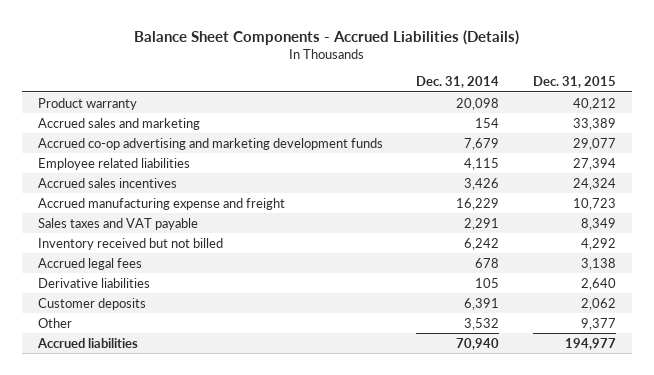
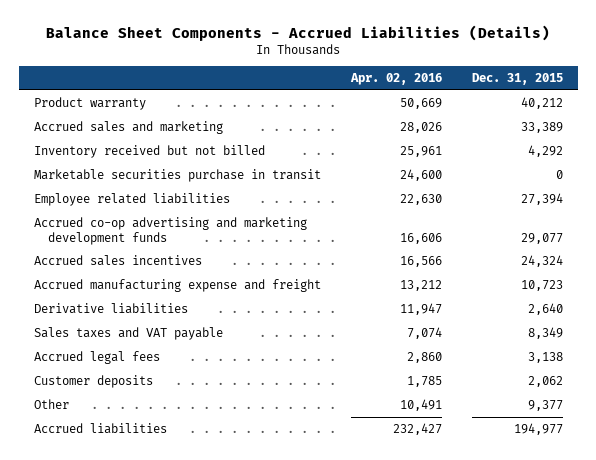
- | Dec. 31, 2014 | Dec. 31, 2015
+ | Apr. 02, 2016 | Dec. 31, 2015
moved up: Inventory received but not billed | 25,961 | 4,292
+ Marketable securities purchase in transit | 24,600 | 0
moved down: Accrued co-op advertising and marketing development funds | 16,606 | 29,077
moved up: Derivative liabilities | 11,947 | 2,640

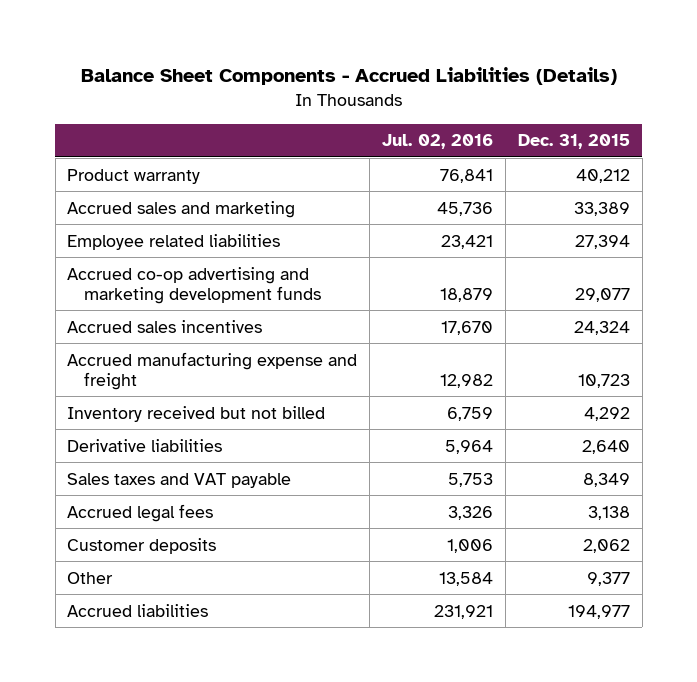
- | Apr. 02, 2016 | Dec. 31, 2015
+ | Jul. 02, 2016 | Dec. 31, 2015
- Marketable securities purchase in transit | 24,600 | 0
moved down: Inventory received but not billed | 6,759 | 4,292

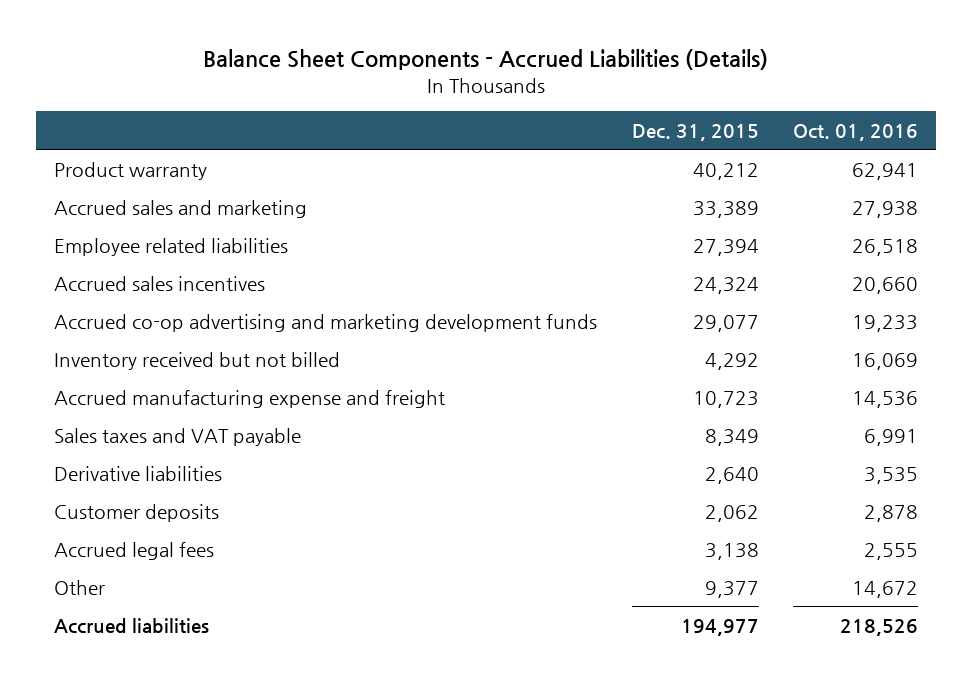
- | Jul. 02, 2016 | Dec. 31, 2015
+ | Dec. 31, 2015 | Oct. 01, 2016
moved down: Accrued co-op advertising and marketing development funds | 29,077 | 19,233
moved down: Accrued manufacturing expense and freight | 10,723 | 14,536
moved down: Derivative liabilities | 2,640 | 3,535
moved down: Accrued legal fees | 3,138 | 2,555

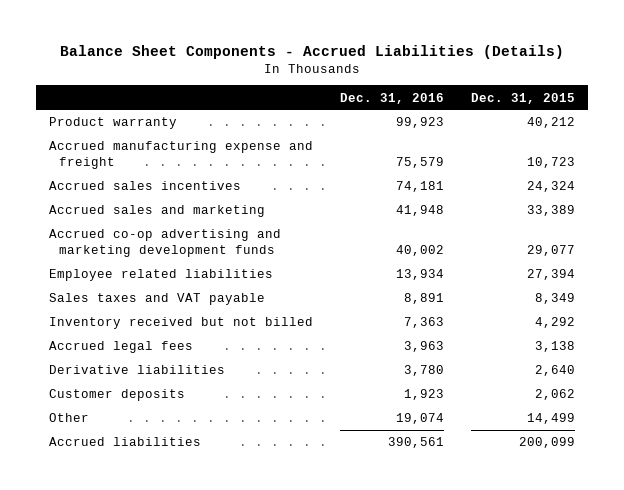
- | Dec. 31, 2015 | Oct. 01, 2016
+ | Dec. 31, 2016 | Dec. 31, 2015
moved up: Accrued manufacturing expense and freight | 75,579 | 10,723
moved down: Accrued sales and marketing | 41,948 | 33,389
moved down: Employee related liabilities | 13,934 | 27,394
moved down: Inventory received but not billed | 7,363 | 4,292
moved up: Accrued legal fees | 3,963 | 3,138
- Other | 9,377 | 14,672
- Accrued liabilities | 194,977 | 218,526
+ Other | 19,074 | 14,499
+ Accrued liabilities | 390,561 | 200,099

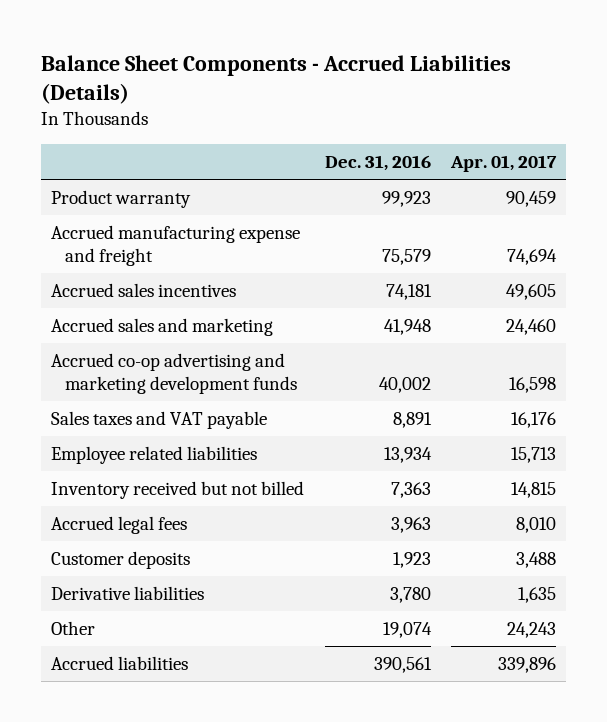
- | Dec. 31, 2016 | Dec. 31, 2015
+ | Dec. 31, 2016 | Apr. 01, 2017
moved down: Employee related liabilities | 13,934 | 15,713
moved down: Derivative liabilities | 3,780 | 1,635

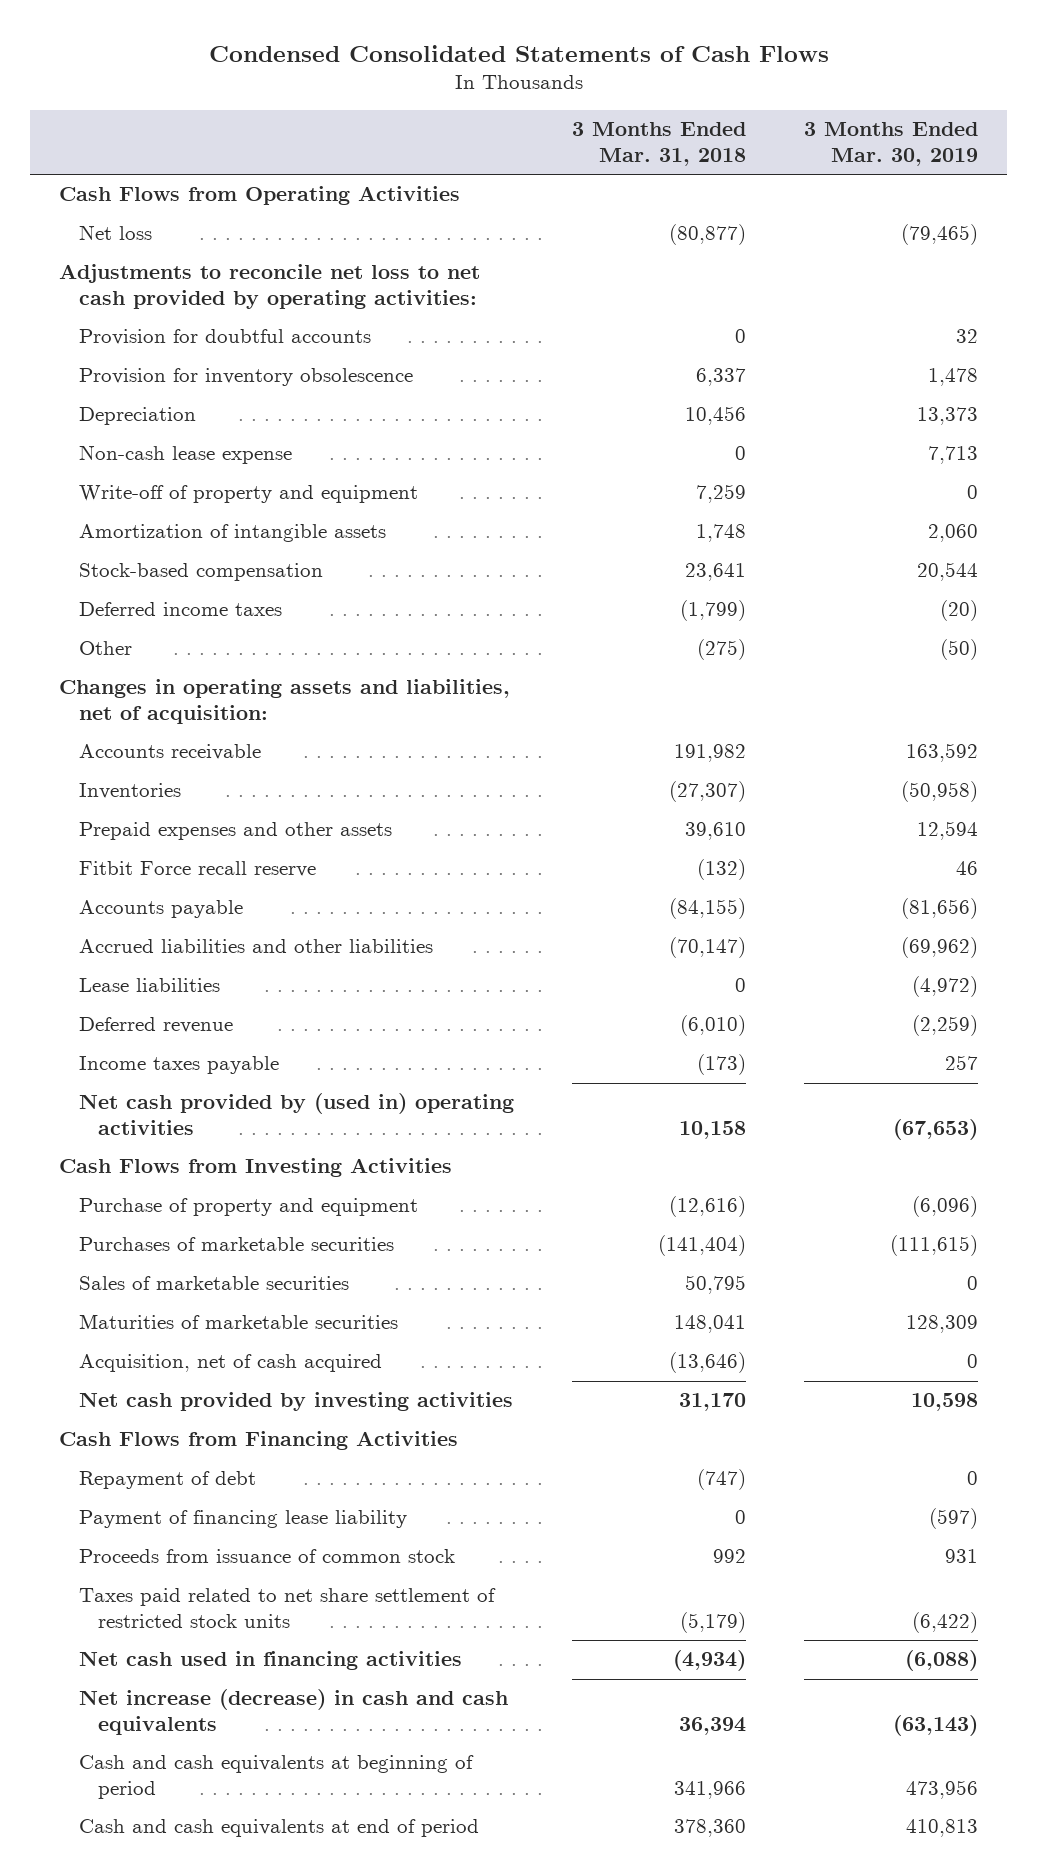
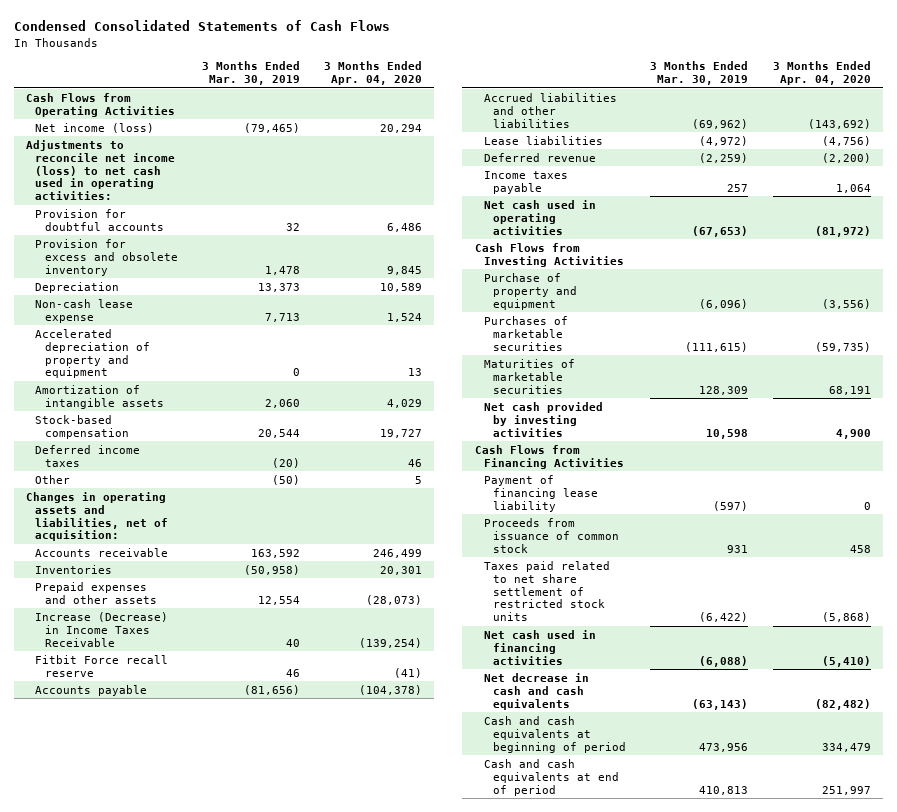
- | 3 Months Ended Mar. 31, 2018 | 3 Months Ended Mar. 30, 2019
+ | 3 Months Ended Mar. 30, 2019 | 3 Months Ended Apr. 04, 2020
- Net loss | (80,877) | (79,465)
- Adjustments to reconcile net loss to net cash provided by operating activities:
+ Net income (loss) | (79,465) | 20,294
+ Adjustments to reconcile net income (loss) to net cash used in operating activities:
- Provision for inventory obsolescence | 6,337 | 1,478
+ Provision for excess and obsolete inventory | 1,478 | 9,845
- Write-off of property and equipment | 7,259 | 0
+ Accelerated depreciation of property and equipment | 0 | 13
- Prepaid expenses and other assets | 39,610 | 12,594
+ Prepaid expenses and other assets | 12,554 | (28,073)
+ Increase (Decrease) in Income Taxes Receivable | 40 | (139,254)
- Net cash provided by (used in) operating activities | 10,158 | (67,653)
+ Net cash used in operating activities | (67,653) | (81,972)
- Sales of marketable securities | 50,795 | 0
- Acquisition, net of cash acquired | (13,646) | 0
- Repayment of debt | (747) | 0
- Net increase (decrease) in cash and cash equivalents | 36,394 | (63,143)
+ Net decrease in cash and cash equivalents | (63,143) | (82,482)

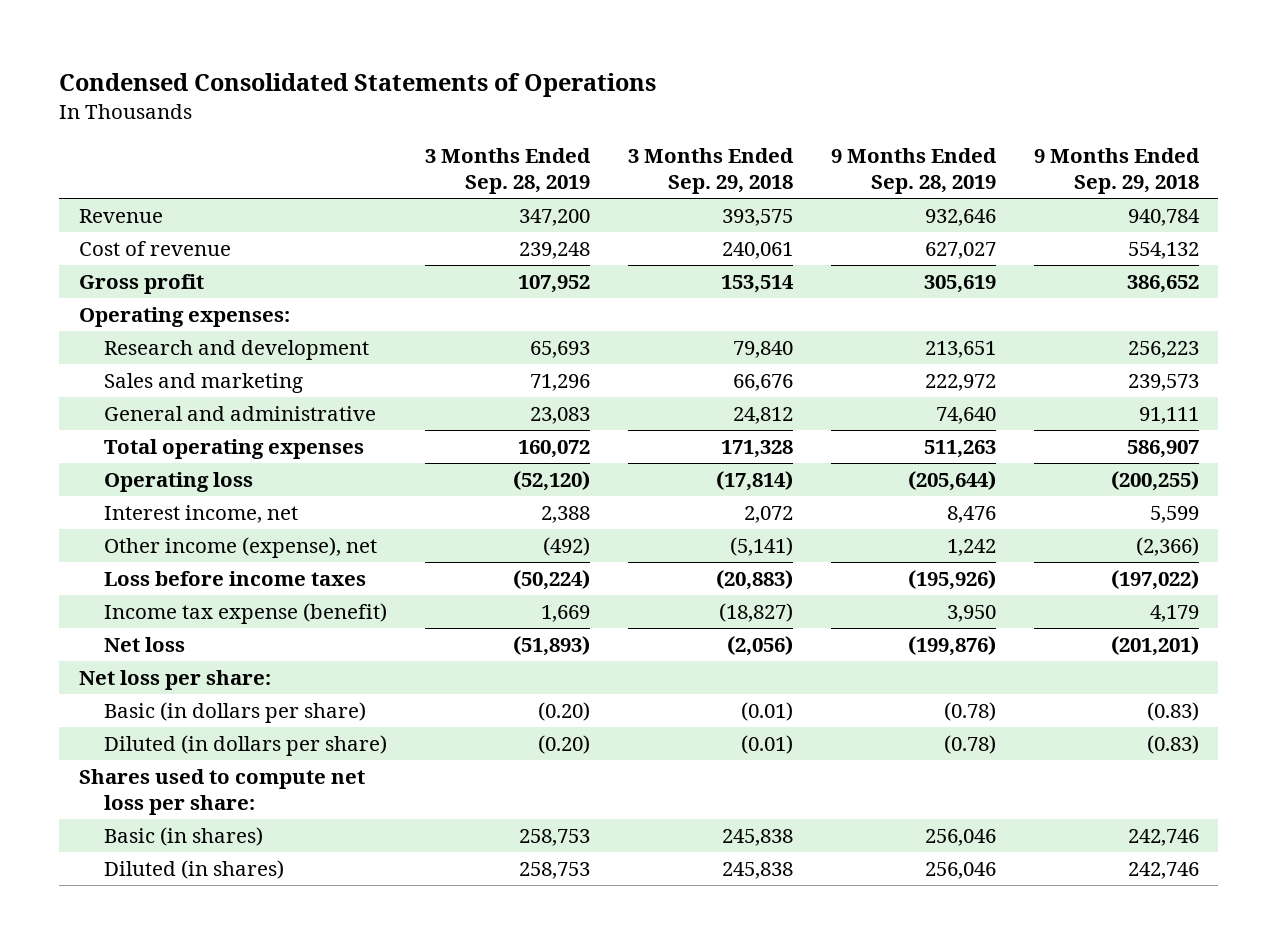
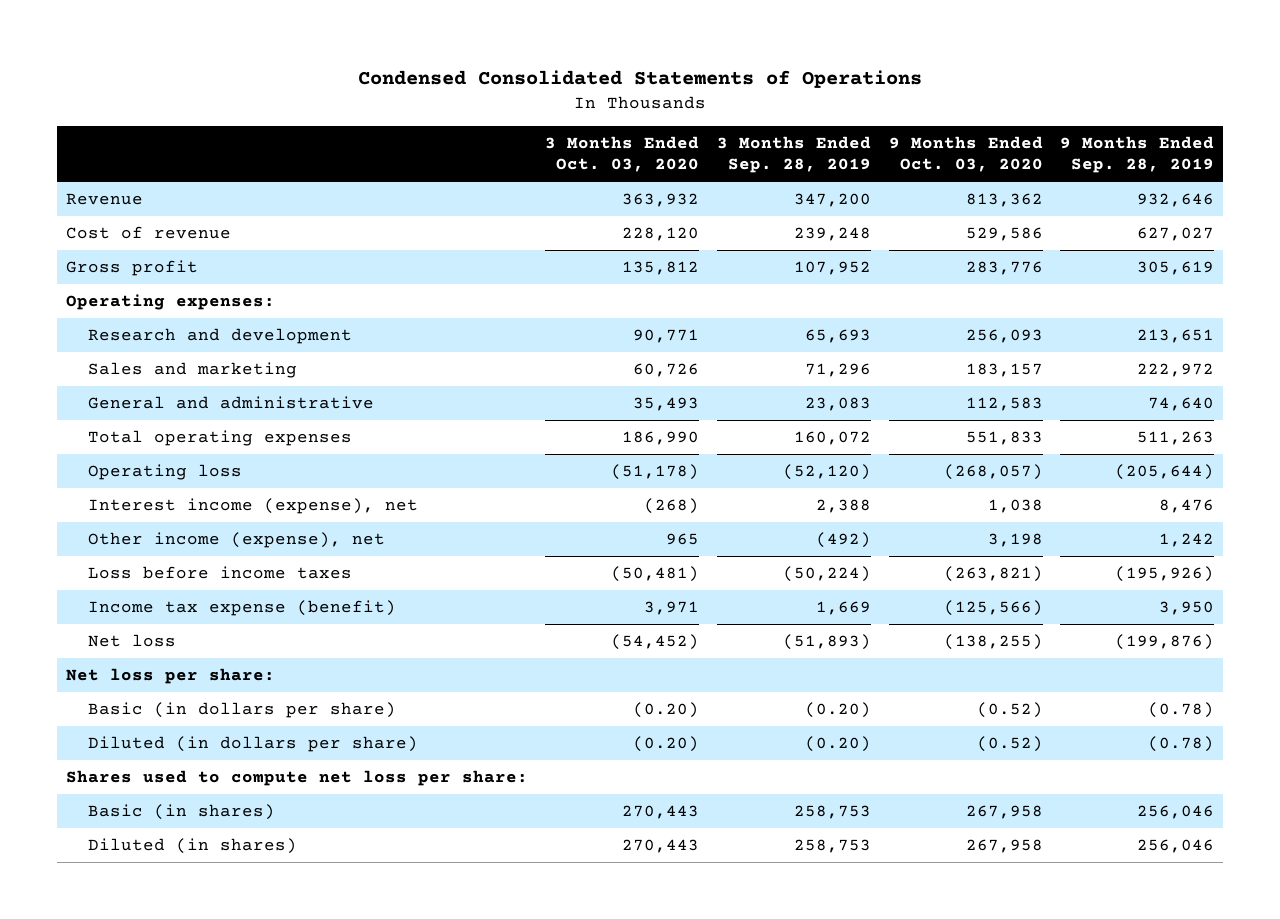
- | 3 Months Ended Sep. 28, 2019 | 3 Months Ended Sep. 29, 2018 | 9 Months Ended Sep. 28, 2019 | 9 Months Ended Sep. 29, 2018
+ | 3 Months Ended Oct. 03, 2020 | 3 Months Ended Sep. 28, 2019 | 9 Months Ended Oct. 03, 2020 | 9 Months Ended Sep. 28, 2019
- Interest income, net | 2,388 | 2,072 | 8,476 | 5,599
+ Interest income (expense), net | (268) | 2,388 | 1,038 | 8,476

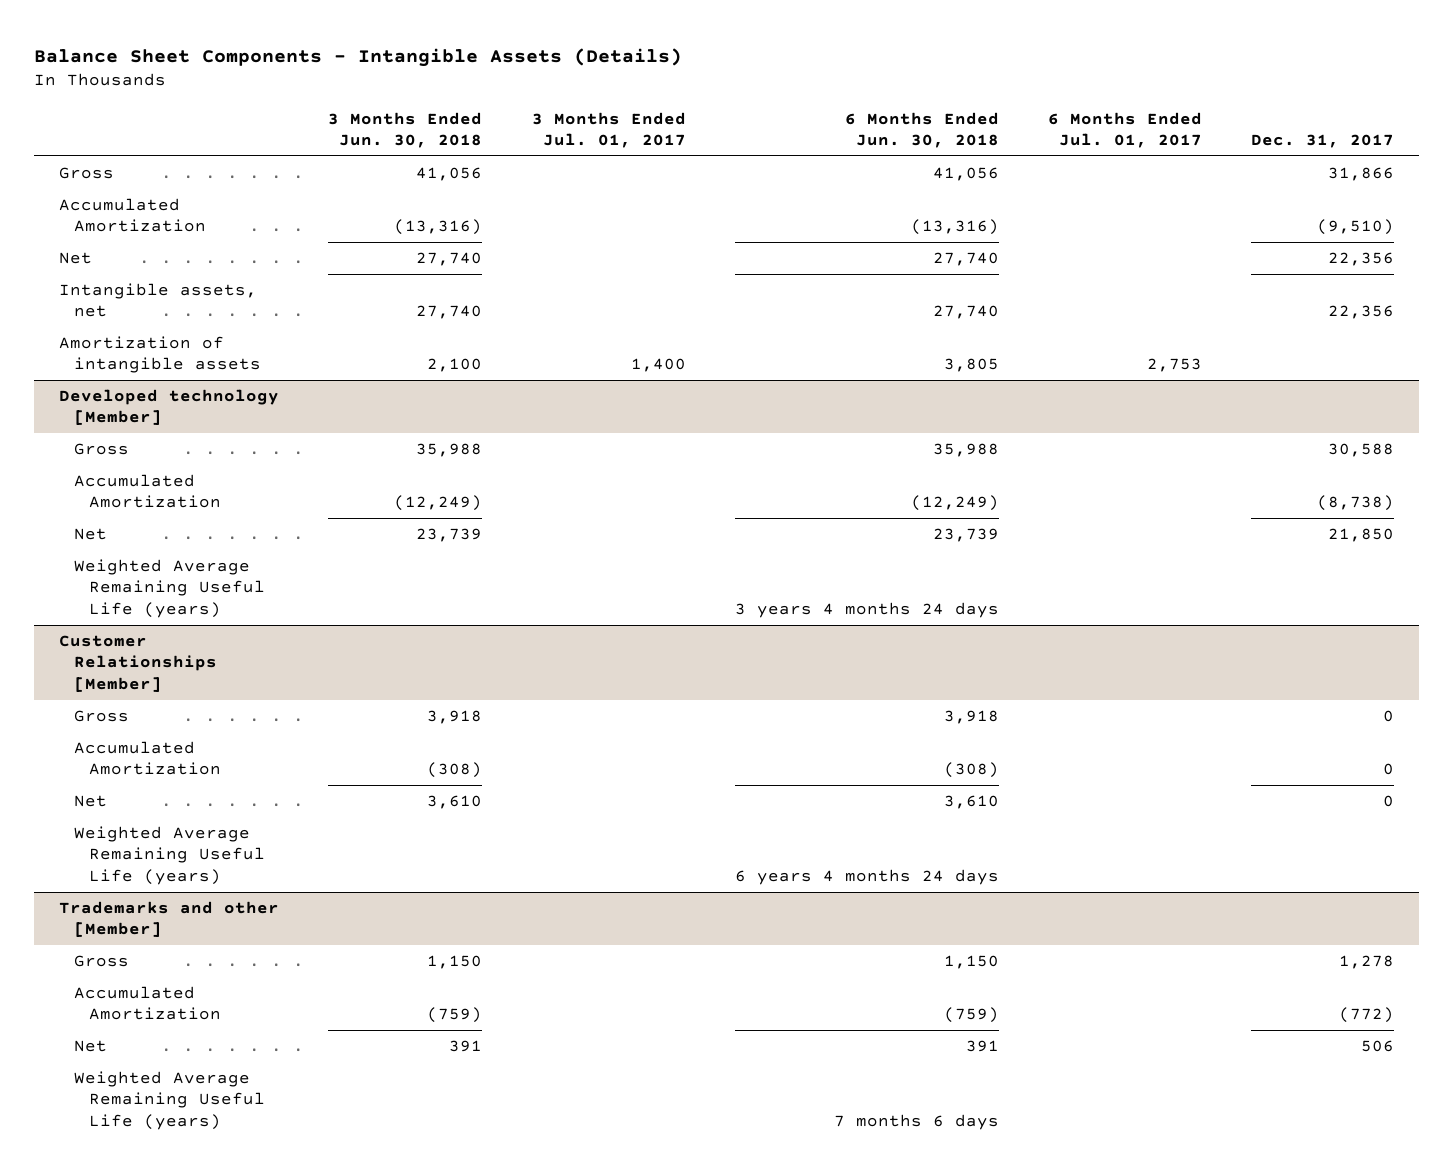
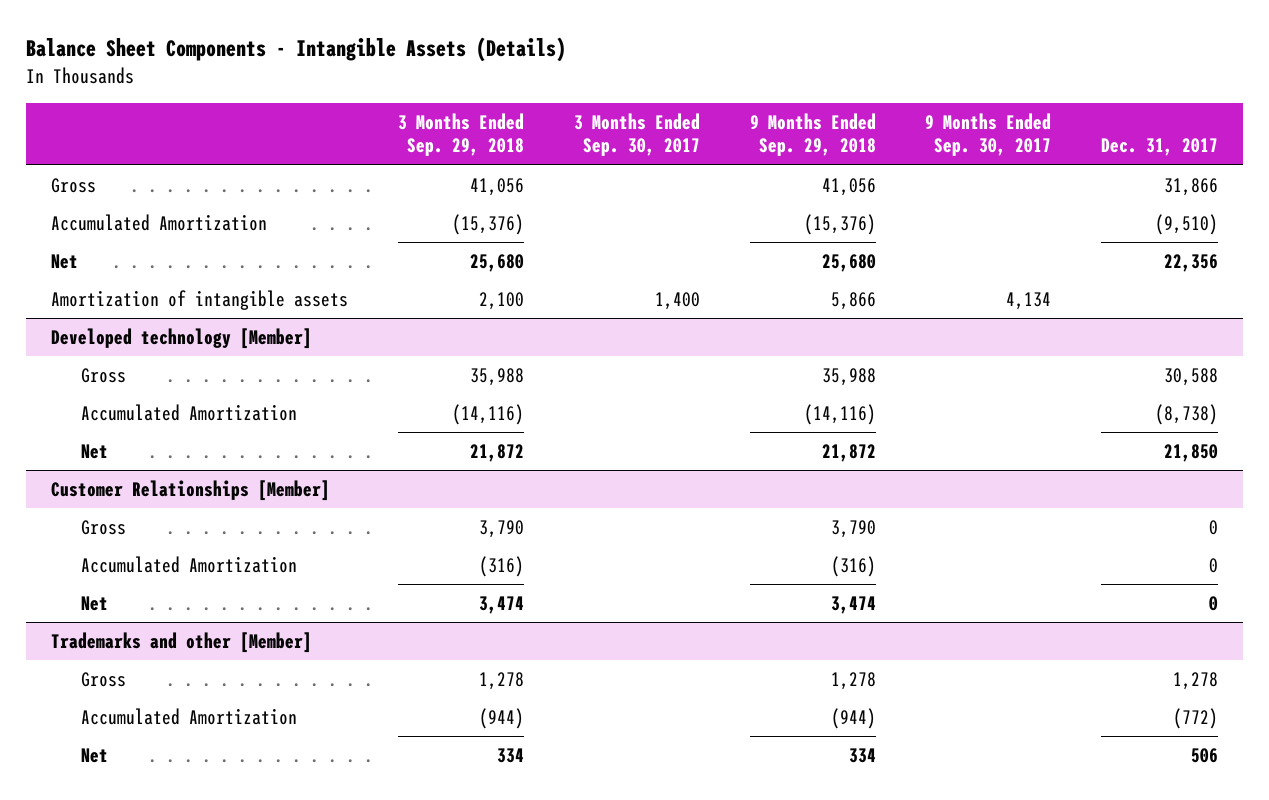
- | 3 Months Ended Jun. 30, 2018 | 3 Months Ended Jul. 01, 2017 | 6 Months Ended Jun. 30, 2018 | 6 Months Ended Jul. 01, 2017 | Dec. 31, 2017
+ | 3 Months Ended Sep. 29, 2018 | 3 Months Ended Sep. 30, 2017 | 9 Months Ended Sep. 29, 2018 | 9 Months Ended Sep. 30, 2017 | Dec. 31, 2017
- Intangible assets, net | 27,740 | | 27,740 | | 22,356
@ Developed technology [Member]
- Weighted Average Remaining Useful Life (years) | | | 3 years 4 months 24 days | |
@ Customer Relationships [Member]
- Weighted Average Remaining Useful Life (years) | | | 6 years 4 months 24 days | |
@ Trademarks and other [Member]
- Weighted Average Remaining Useful Life (years) | | | 7 months 6 days | |

